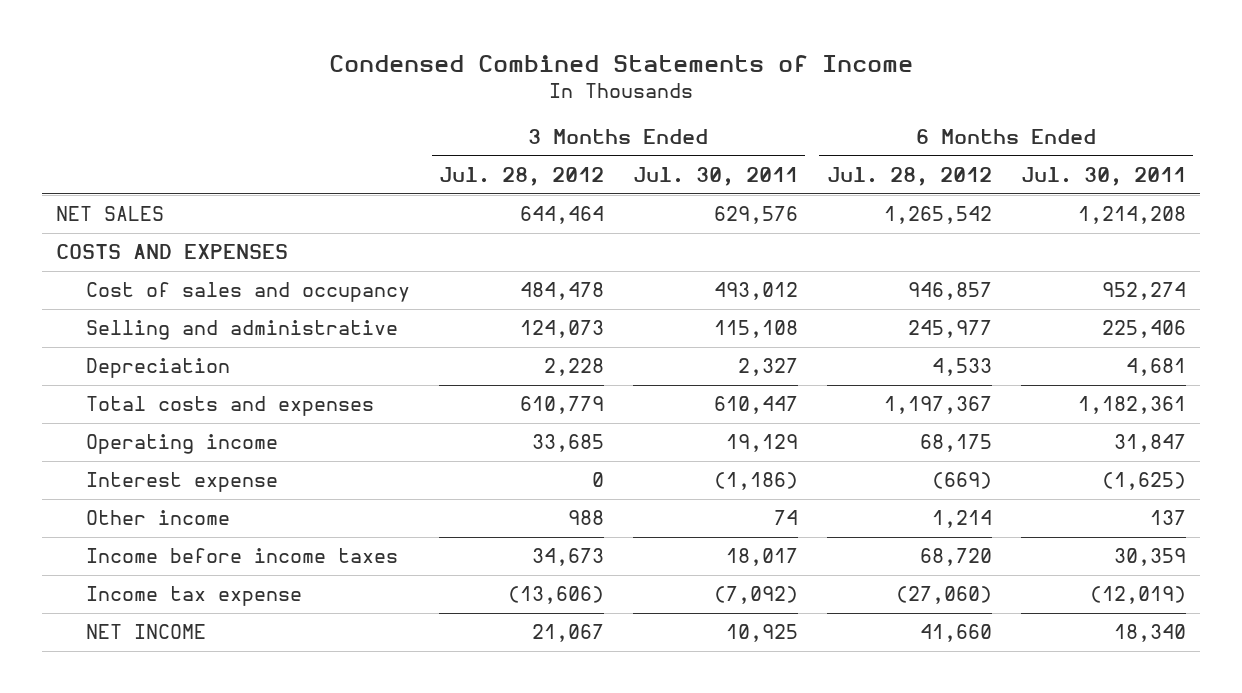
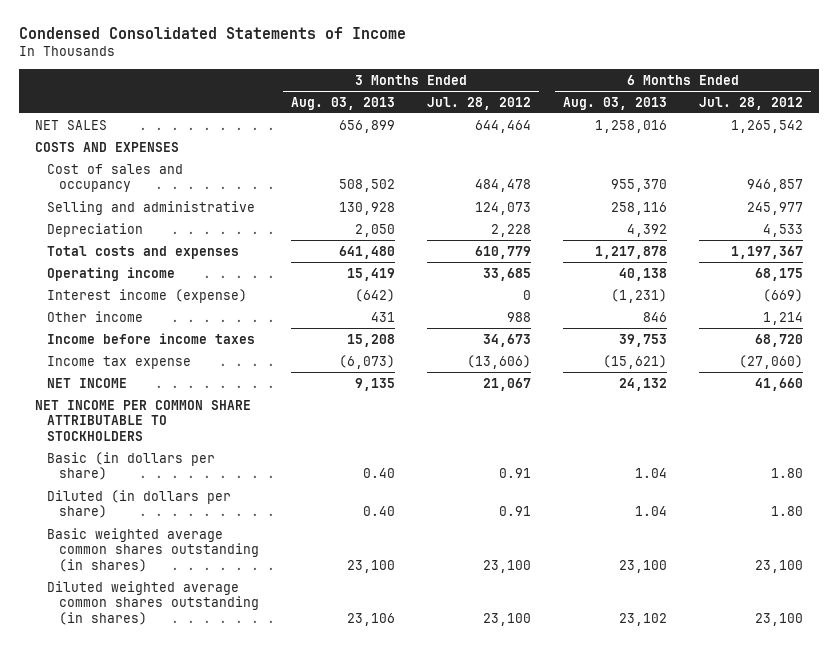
- Condensed Combined Statements of Income
+ Condensed Consolidated Statements of Income
- | 3 Months Ended Jul. 28, 2012 | 3 Months Ended Jul. 30, 2011 | 6 Months Ended Jul. 28, 2012 | 6 Months Ended Jul. 30, 2011
+ | 3 Months Ended Aug. 03, 2013 | 3 Months Ended Jul. 28, 2012 | 6 Months Ended Aug. 03, 2013 | 6 Months Ended Jul. 28, 2012
- Interest expense | 0 | (1,186) | (669) | (1,625)
+ Interest income (expense) | (642) | 0 | (1,231) | (669)
+ NET INCOME PER COMMON SHARE ATTRIBUTABLE TO STOCKHOLDERS
+ Basic (in dollars per share) | 0.40 | 0.91 | 1.04 | 1.80
+ Diluted (in dollars per share) | 0.40 | 0.91 | 1.04 | 1.80
+ Basic weighted average common shares outstanding (in shares) | 23,100 | 23,100 | 23,100 | 23,100
+ Diluted weighted average common shares outstanding (in shares) | 23,106 | 23,100 | 23,102 | 23,100

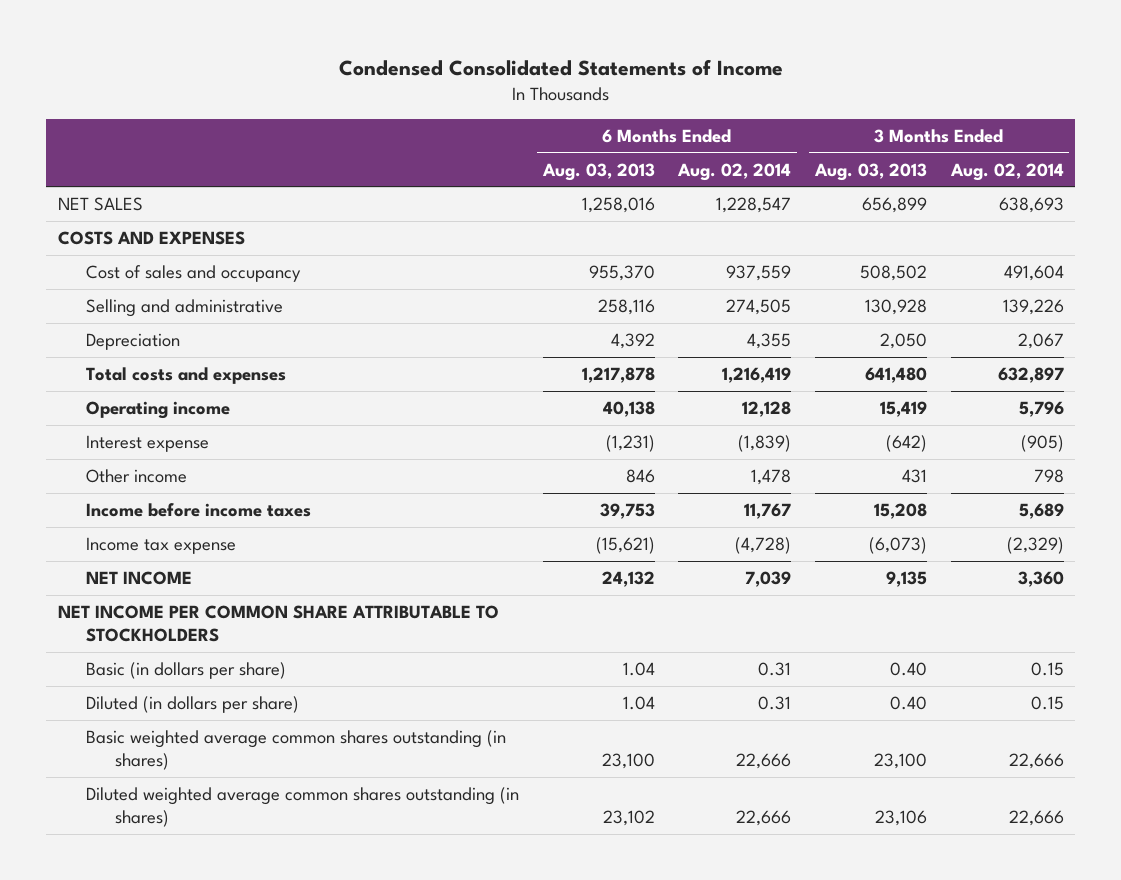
- | 3 Months Ended Aug. 03, 2013 | 3 Months Ended Jul. 28, 2012 | 6 Months Ended Aug. 03, 2013 | 6 Months Ended Jul. 28, 2012
+ | 6 Months Ended Aug. 03, 2013 | 6 Months Ended Aug. 02, 2014 | 3 Months Ended Aug. 03, 2013 | 3 Months Ended Aug. 02, 2014
- Interest income (expense) | (642) | 0 | (1,231) | (669)
+ Interest expense | (1,231) | (1,839) | (642) | (905)

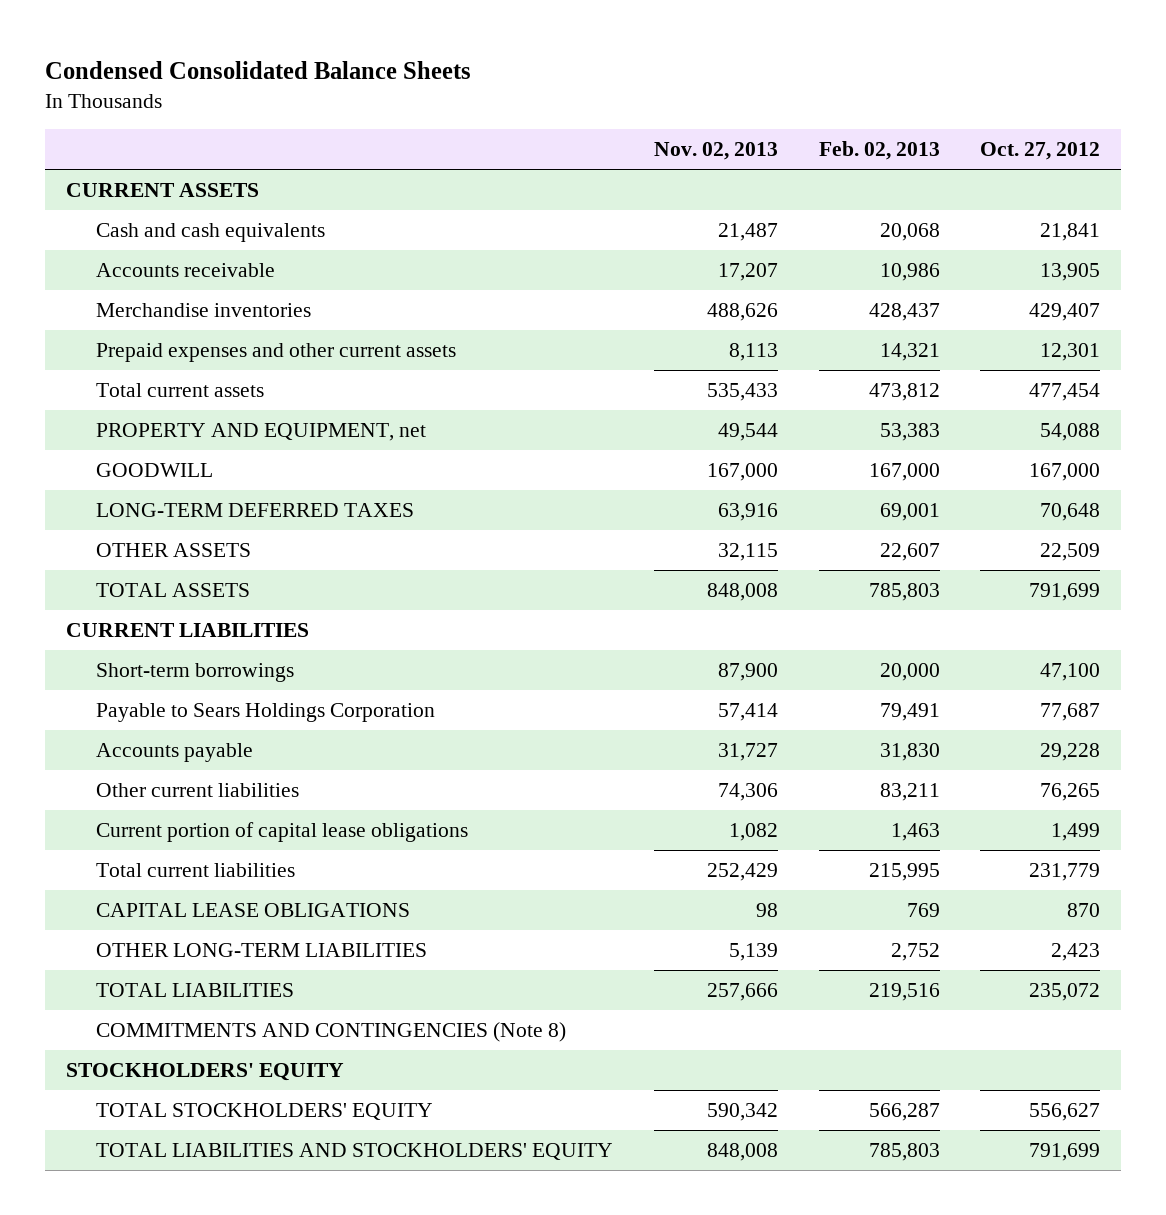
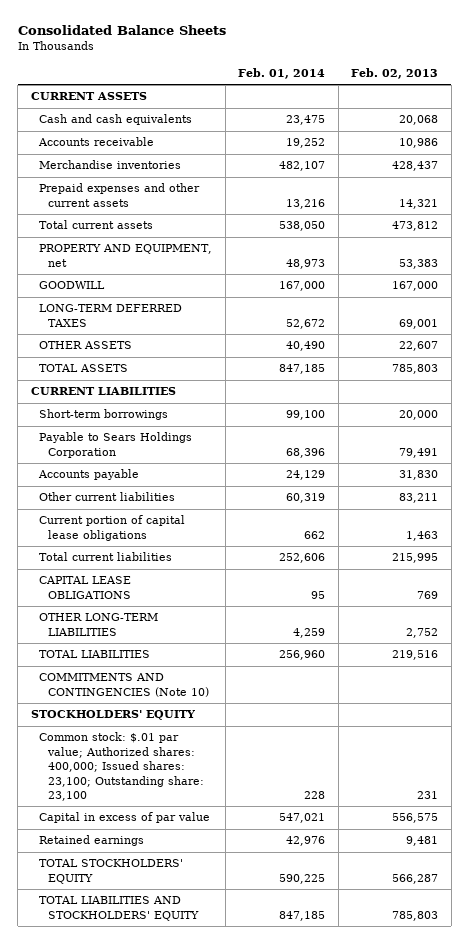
- Condensed Consolidated Balance Sheets
+ Consolidated Balance Sheets
- | Nov. 02, 2013 | Feb. 02, 2013 | Oct. 27, 2012
+ | Feb. 01, 2014 | Feb. 02, 2013
- COMMITMENTS AND CONTINGENCIES (Note 8)
+ COMMITMENTS AND CONTINGENCIES (Note 10)
+ Common stock: $.01 par value; Authorized shares: 400,000; Issued shares: 23,100; Outstanding share: 23,100 | 228 | 231
+ Capital in excess of par value | 547,021 | 556,575
+ Retained earnings | 42,976 | 9,481

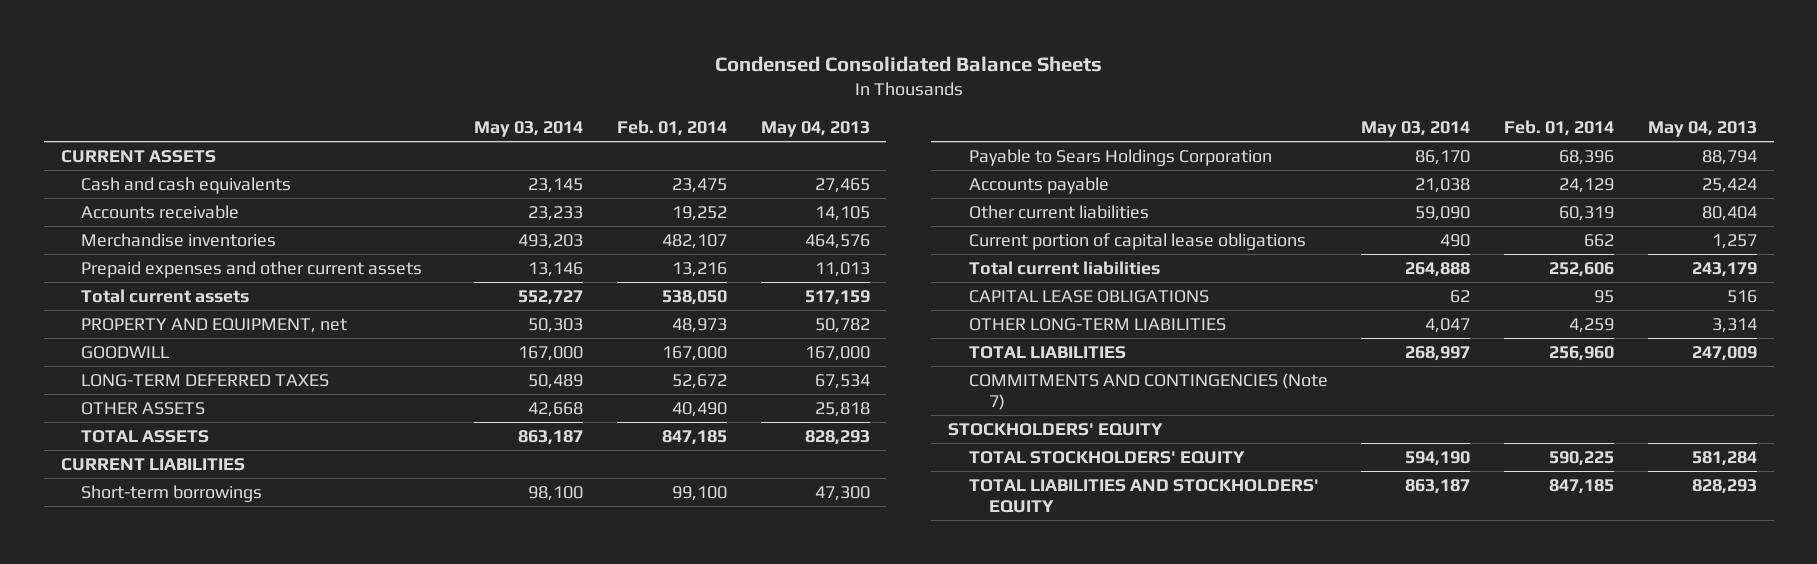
- Consolidated Balance Sheets
+ Condensed Consolidated Balance Sheets
- | Feb. 01, 2014 | Feb. 02, 2013
+ | May 03, 2014 | Feb. 01, 2014 | May 04, 2013
- COMMITMENTS AND CONTINGENCIES (Note 10)
+ COMMITMENTS AND CONTINGENCIES (Note 7)
- Common stock: $.01 par value; Authorized shares: 400,000; Issued shares: 23,100; Outstanding share: 23,100 | 228 | 231
- Capital in excess of par value | 547,021 | 556,575
- Retained earnings | 42,976 | 9,481

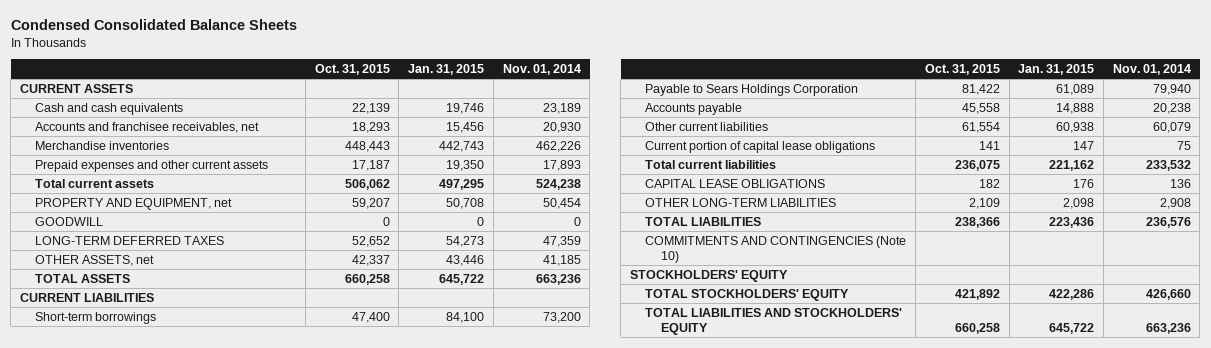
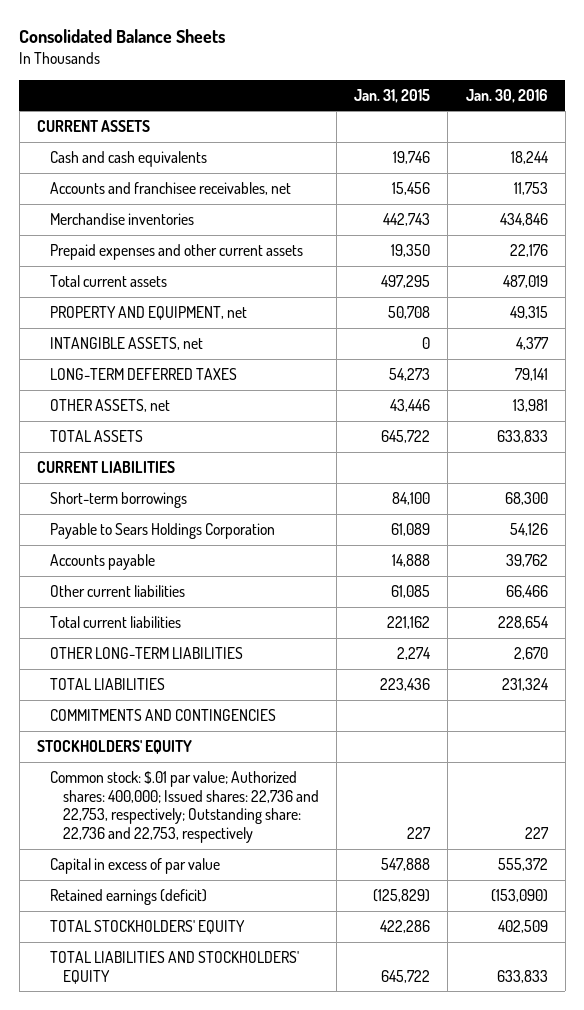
- Condensed Consolidated Balance Sheets
+ Consolidated Balance Sheets
- | Oct. 31, 2015 | Jan. 31, 2015 | Nov. 01, 2014
+ | Jan. 31, 2015 | Jan. 30, 2016
- GOODWILL | 0 | 0 | 0
+ INTANGIBLE ASSETS, net | 0 | 4,377
- Other current liabilities | 61,554 | 60,938 | 60,079
- Current portion of capital lease obligations | 141 | 147 | 75
+ Other current liabilities | 61,085 | 66,466
- CAPITAL LEASE OBLIGATIONS | 182 | 176 | 136
- OTHER LONG-TERM LIABILITIES | 2,109 | 2,098 | 2,908
+ OTHER LONG-TERM LIABILITIES | 2,274 | 2,670
- COMMITMENTS AND CONTINGENCIES (Note 10)
+ COMMITMENTS AND CONTINGENCIES
+ Common stock: $.01 par value; Authorized shares: 400,000; Issued shares: 22,736 and 22,753, respectively; Outstanding share: 22,736 and 22,753, respectively | 227 | 227
+ Capital in excess of par value | 547,888 | 555,372
+ Retained earnings (deficit) | (125,829) | (153,090)

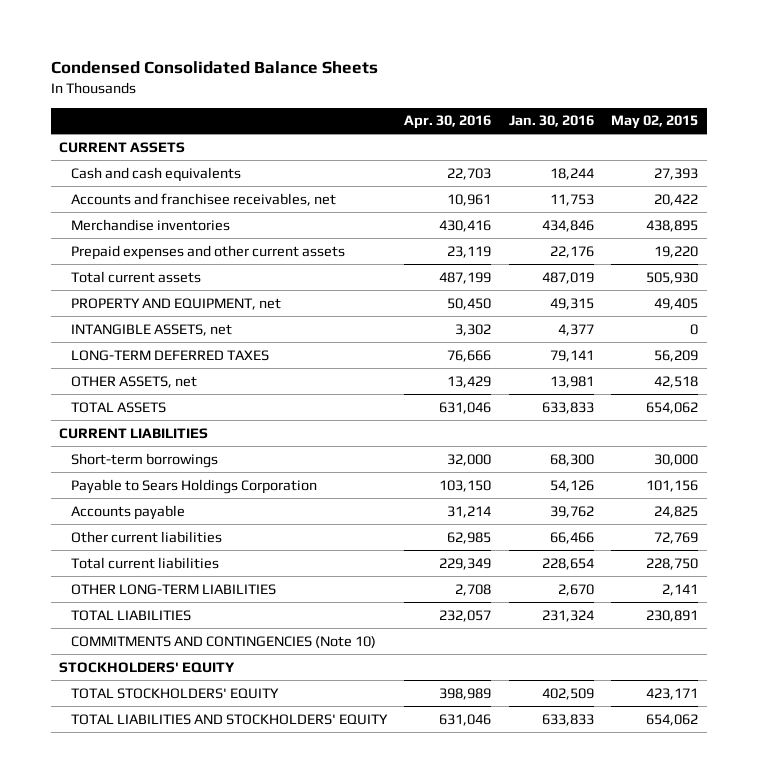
- Consolidated Balance Sheets
+ Condensed Consolidated Balance Sheets
- | Jan. 31, 2015 | Jan. 30, 2016
+ | Apr. 30, 2016 | Jan. 30, 2016 | May 02, 2015
- COMMITMENTS AND CONTINGENCIES
+ COMMITMENTS AND CONTINGENCIES (Note 10)
- Common stock: $.01 par value; Authorized shares: 400,000; Issued shares: 22,736 and 22,753, respectively; Outstanding share: 22,736 and 22,753, respectively | 227 | 227
- Capital in excess of par value | 547,888 | 555,372
- Retained earnings (deficit) | (125,829) | (153,090)

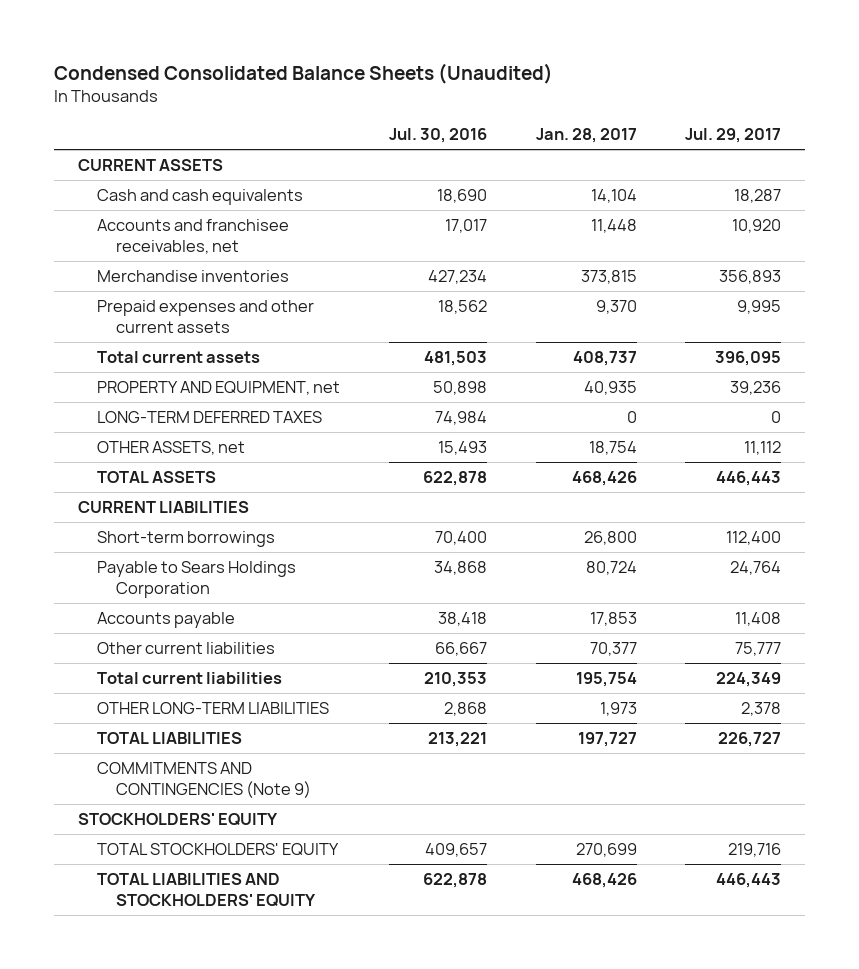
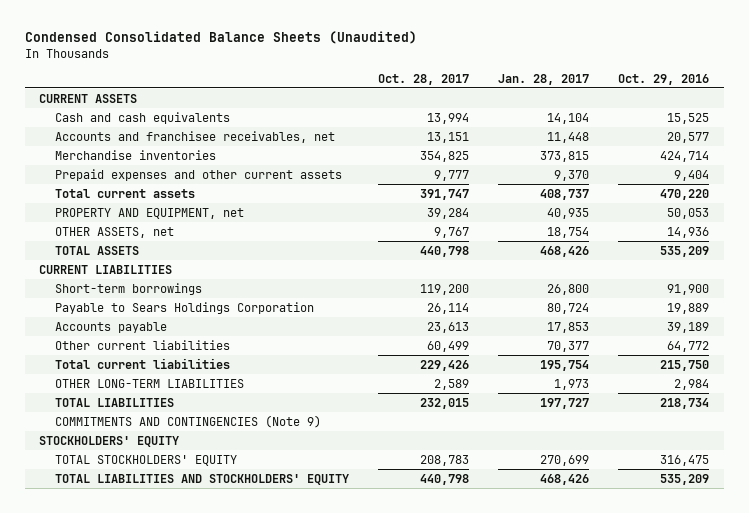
- | Jul. 30, 2016 | Jan. 28, 2017 | Jul. 29, 2017
+ | Oct. 28, 2017 | Jan. 28, 2017 | Oct. 29, 2016
- LONG-TERM DEFERRED TAXES | 74,984 | 0 | 0

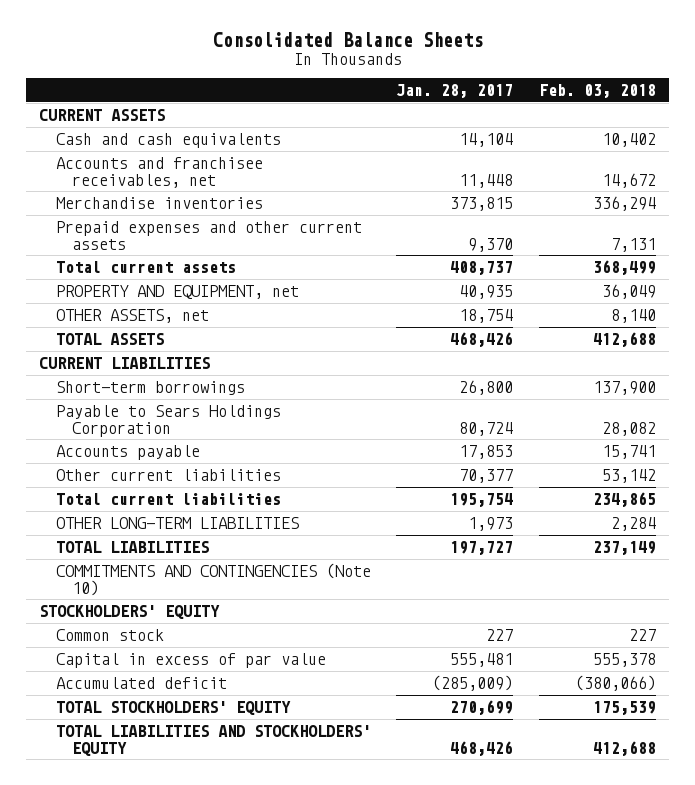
- Condensed Consolidated Balance Sheets (Unaudited)
+ Consolidated Balance Sheets
- | Oct. 28, 2017 | Jan. 28, 2017 | Oct. 29, 2016
+ | Jan. 28, 2017 | Feb. 03, 2018
- COMMITMENTS AND CONTINGENCIES (Note 9)
+ COMMITMENTS AND CONTINGENCIES (Note 10)
+ Common stock | 227 | 227
+ Capital in excess of par value | 555,481 | 555,378
+ Accumulated deficit | (285,009) | (380,066)

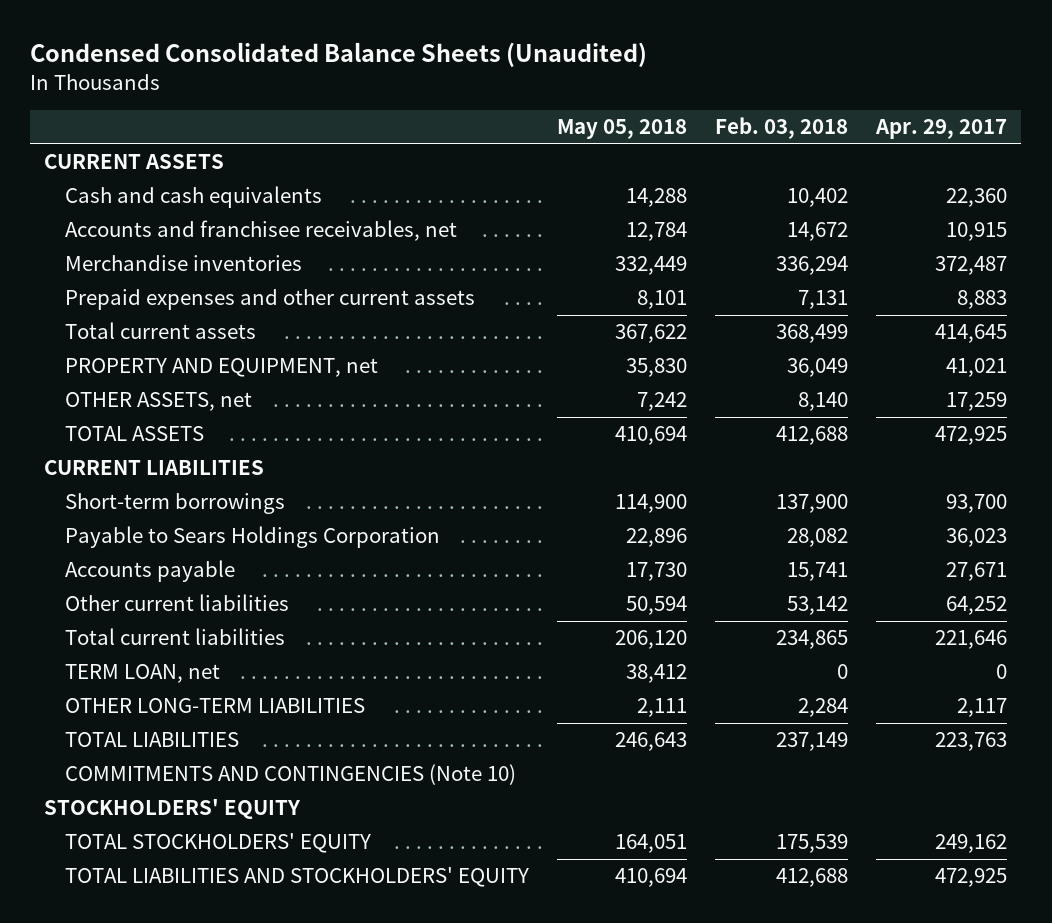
- Consolidated Balance Sheets
+ Condensed Consolidated Balance Sheets (Unaudited)
- | Jan. 28, 2017 | Feb. 03, 2018
+ | May 05, 2018 | Feb. 03, 2018 | Apr. 29, 2017
+ TERM LOAN, net | 38,412 | 0 | 0
- Common stock | 227 | 227
- Capital in excess of par value | 555,481 | 555,378
- Accumulated deficit | (285,009) | (380,066)

